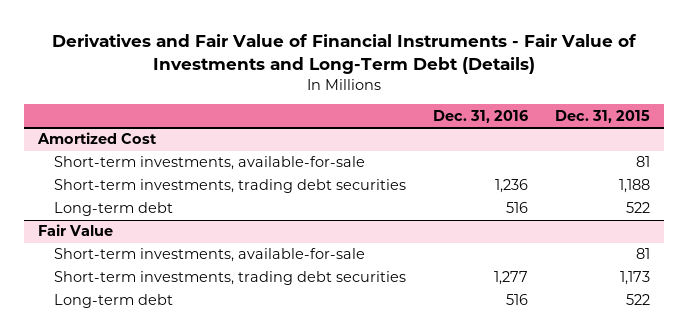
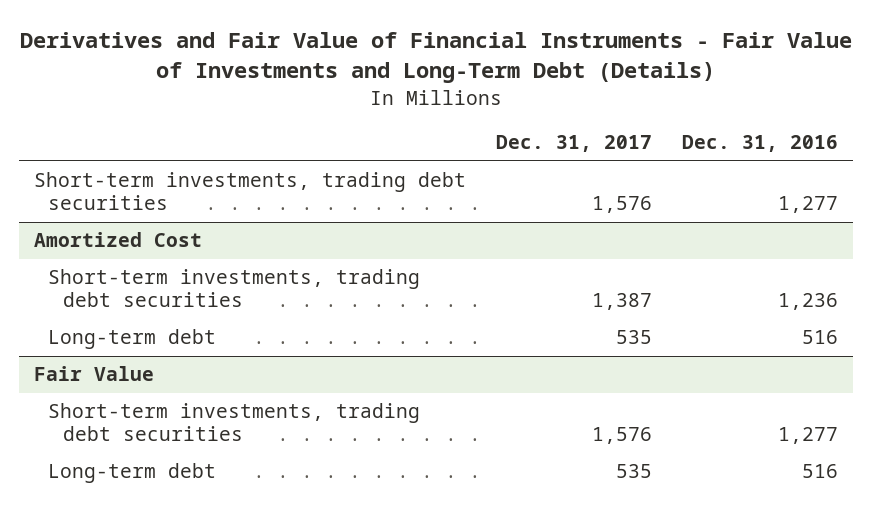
- | Dec. 31, 2016 | Dec. 31, 2015
+ | Dec. 31, 2017 | Dec. 31, 2016
+ Short-term investments, trading debt securities | 1,576 | 1,277
@ Amortized Cost
- Short-term investments, available-for-sale | | 81
@ Fair Value
- Short-term investments, available-for-sale | | 81

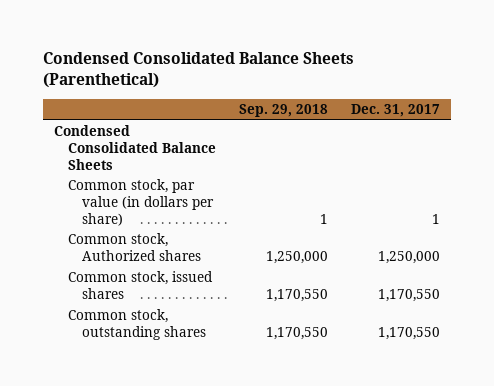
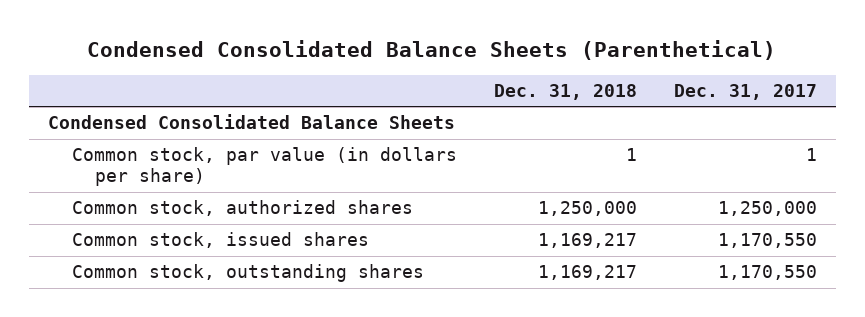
- | Sep. 29, 2018 | Dec. 31, 2017
+ | Dec. 31, 2018 | Dec. 31, 2017
- Common stock, Authorized shares | 1,250,000 | 1,250,000
+ Common stock, authorized shares | 1,250,000 | 1,250,000

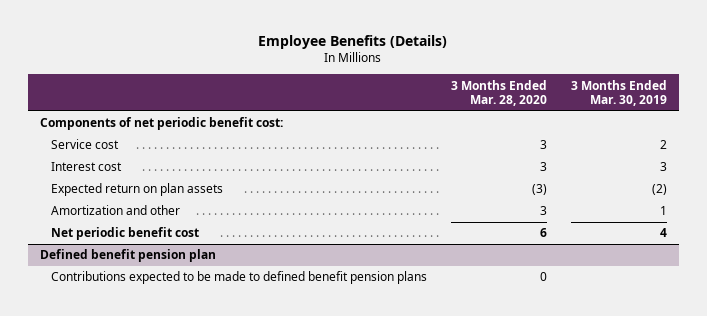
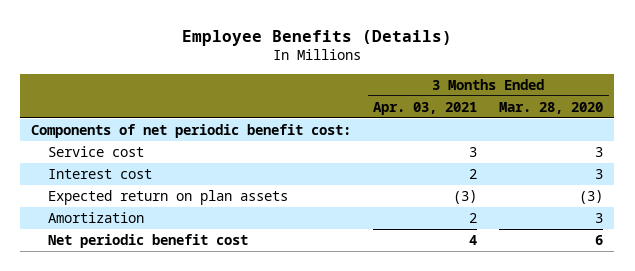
- | 3 Months Ended Mar. 28, 2020 | 3 Months Ended Mar. 30, 2019
+ | 3 Months Ended Apr. 03, 2021 | 3 Months Ended Mar. 28, 2020
- Amortization and other | 3 | 1
+ Amortization | 2 | 3
- Defined benefit pension plan
- Contributions expected to be made to defined benefit pension plans | 0 |

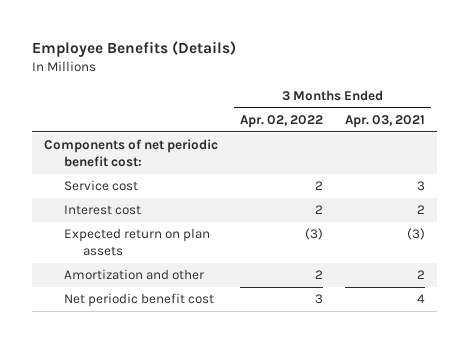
- | 3 Months Ended Apr. 03, 2021 | 3 Months Ended Mar. 28, 2020
+ | 3 Months Ended Apr. 02, 2022 | 3 Months Ended Apr. 03, 2021
- Amortization | 2 | 3
+ Amortization and other | 2 | 2

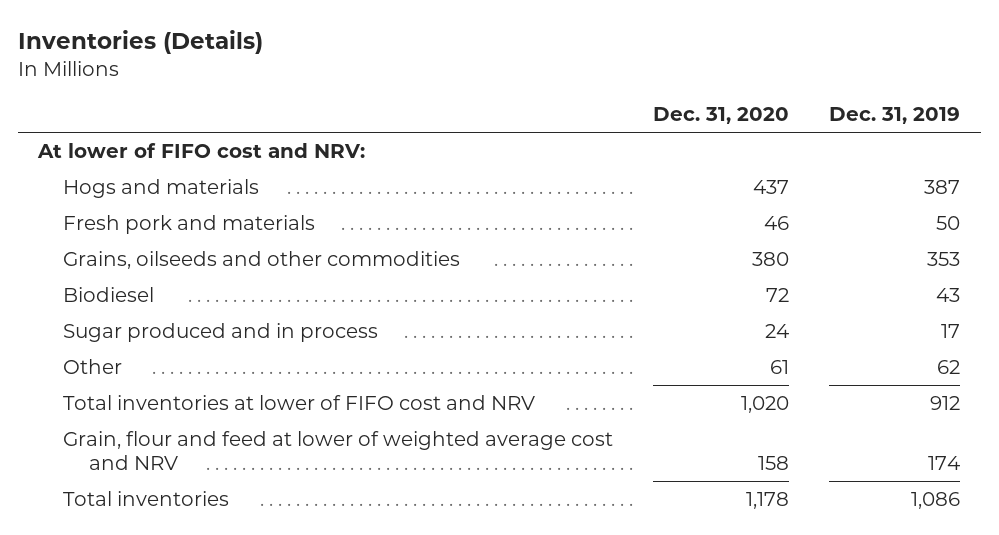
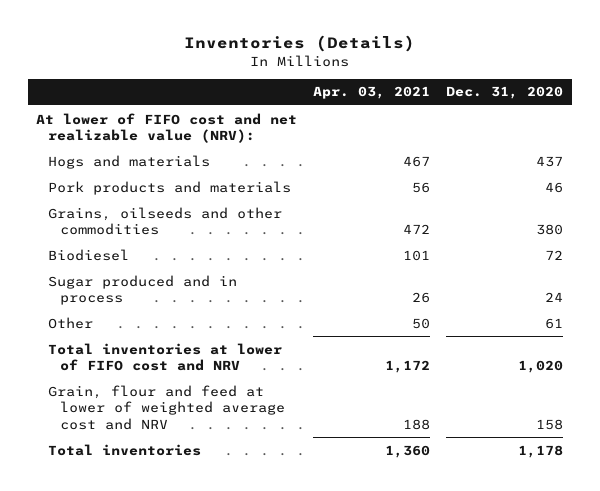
- | Dec. 31, 2020 | Dec. 31, 2019
+ | Apr. 03, 2021 | Dec. 31, 2020
- At lower of FIFO cost and NRV:
+ At lower of FIFO cost and net realizable value (NRV):
- Fresh pork and materials | 46 | 50
+ Pork products and materials | 56 | 46

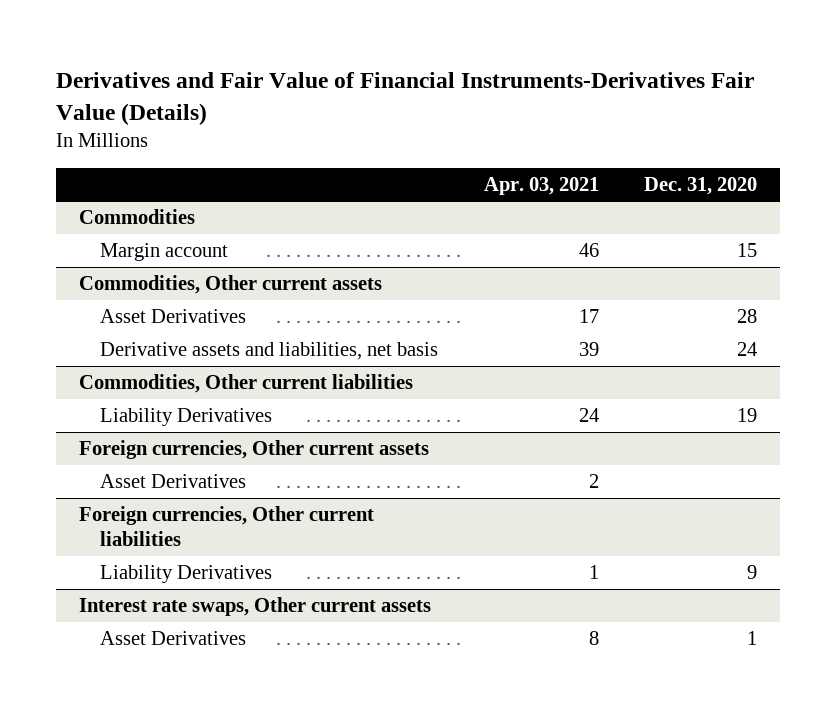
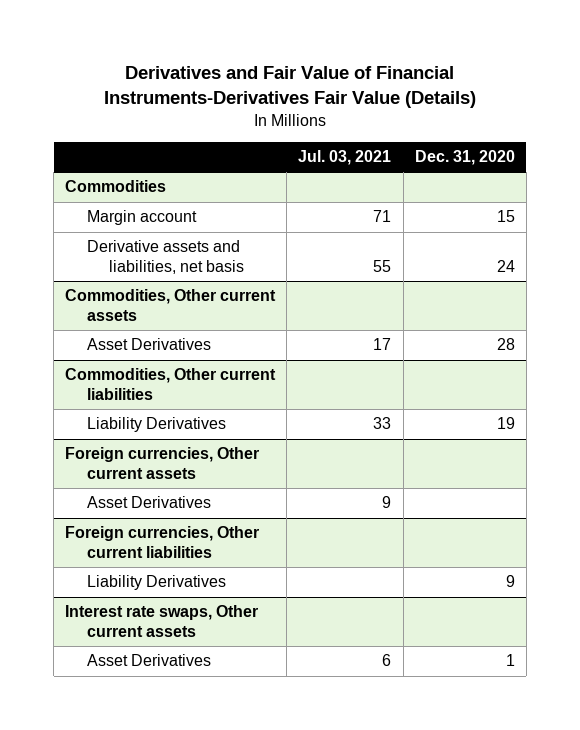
- | Apr. 03, 2021 | Dec. 31, 2020
+ | Jul. 03, 2021 | Dec. 31, 2020
@ Commodities
+ Derivative assets and liabilities, net basis | 55 | 24
@ Commodities, Other current assets
- Derivative assets and liabilities, net basis | 39 | 24

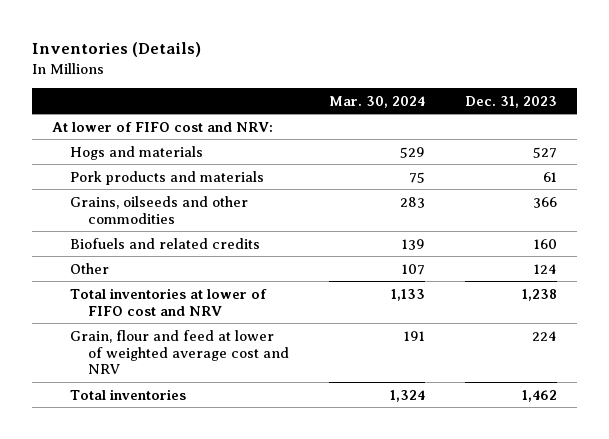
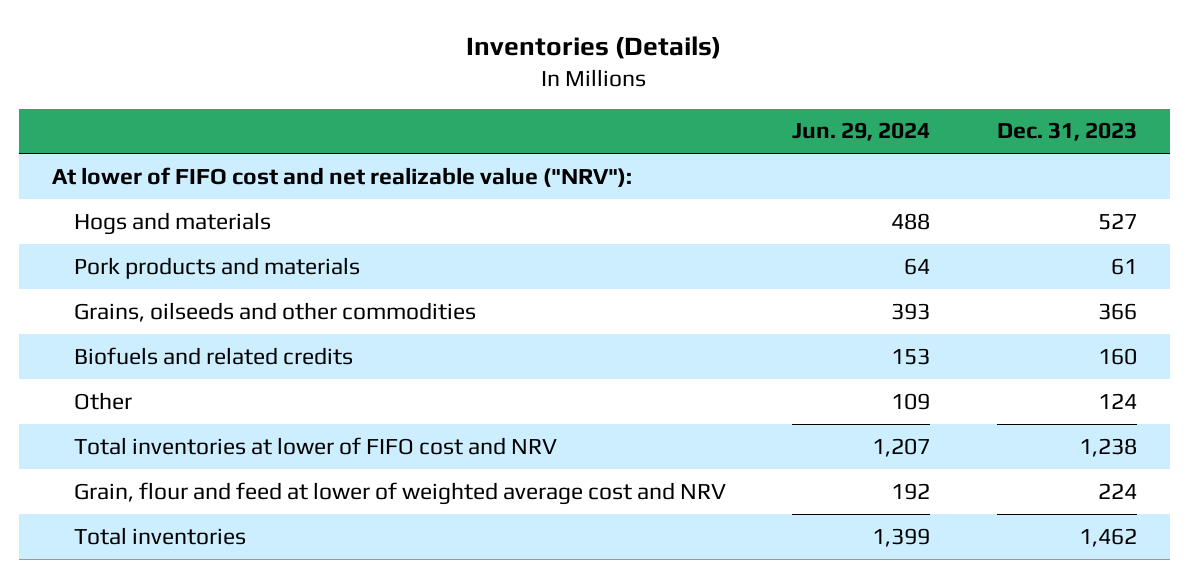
- | Mar. 30, 2024 | Dec. 31, 2023
+ | Jun. 29, 2024 | Dec. 31, 2023
- At lower of FIFO cost and NRV:
+ At lower of FIFO cost and net realizable value ("NRV"):

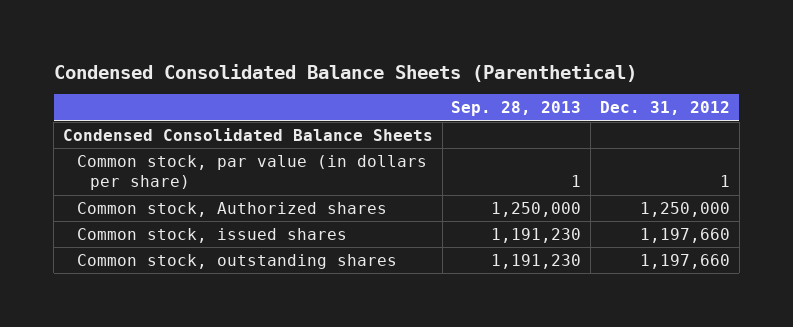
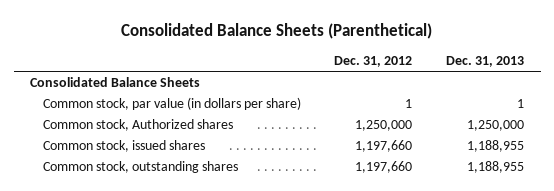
- Condensed Consolidated Balance Sheets (Parenthetical)
+ Consolidated Balance Sheets (Parenthetical)
- | Sep. 28, 2013 | Dec. 31, 2012
+ | Dec. 31, 2012 | Dec. 31, 2013
- Condensed Consolidated Balance Sheets
+ Consolidated Balance Sheets

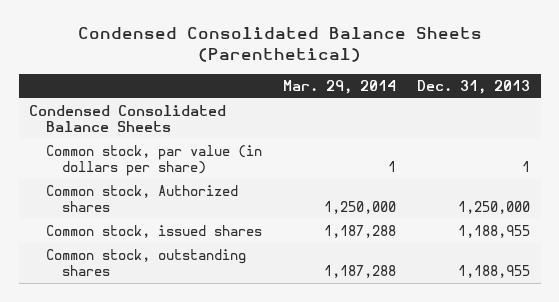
- Consolidated Balance Sheets (Parenthetical)
+ Condensed Consolidated Balance Sheets (Parenthetical)
- | Dec. 31, 2012 | Dec. 31, 2013
+ | Mar. 29, 2014 | Dec. 31, 2013
- Consolidated Balance Sheets
+ Condensed Consolidated Balance Sheets

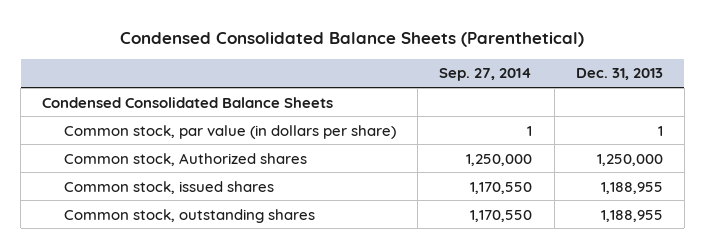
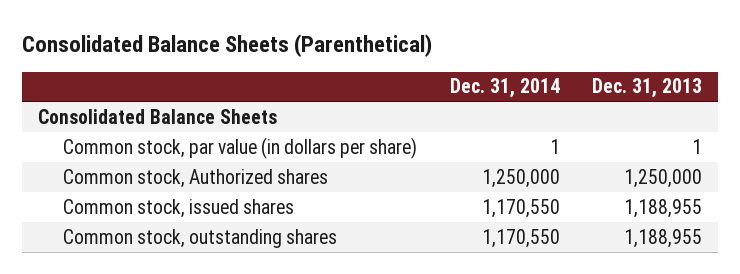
- Condensed Consolidated Balance Sheets (Parenthetical)
+ Consolidated Balance Sheets (Parenthetical)
- | Sep. 27, 2014 | Dec. 31, 2013
+ | Dec. 31, 2014 | Dec. 31, 2013
- Condensed Consolidated Balance Sheets
+ Consolidated Balance Sheets

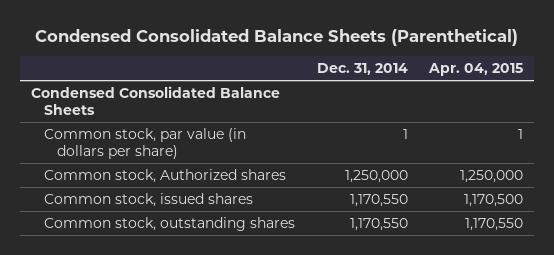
- Consolidated Balance Sheets (Parenthetical)
+ Condensed Consolidated Balance Sheets (Parenthetical)
- | Dec. 31, 2014 | Dec. 31, 2013
+ | Dec. 31, 2014 | Apr. 04, 2015
- Consolidated Balance Sheets
+ Condensed Consolidated Balance Sheets

